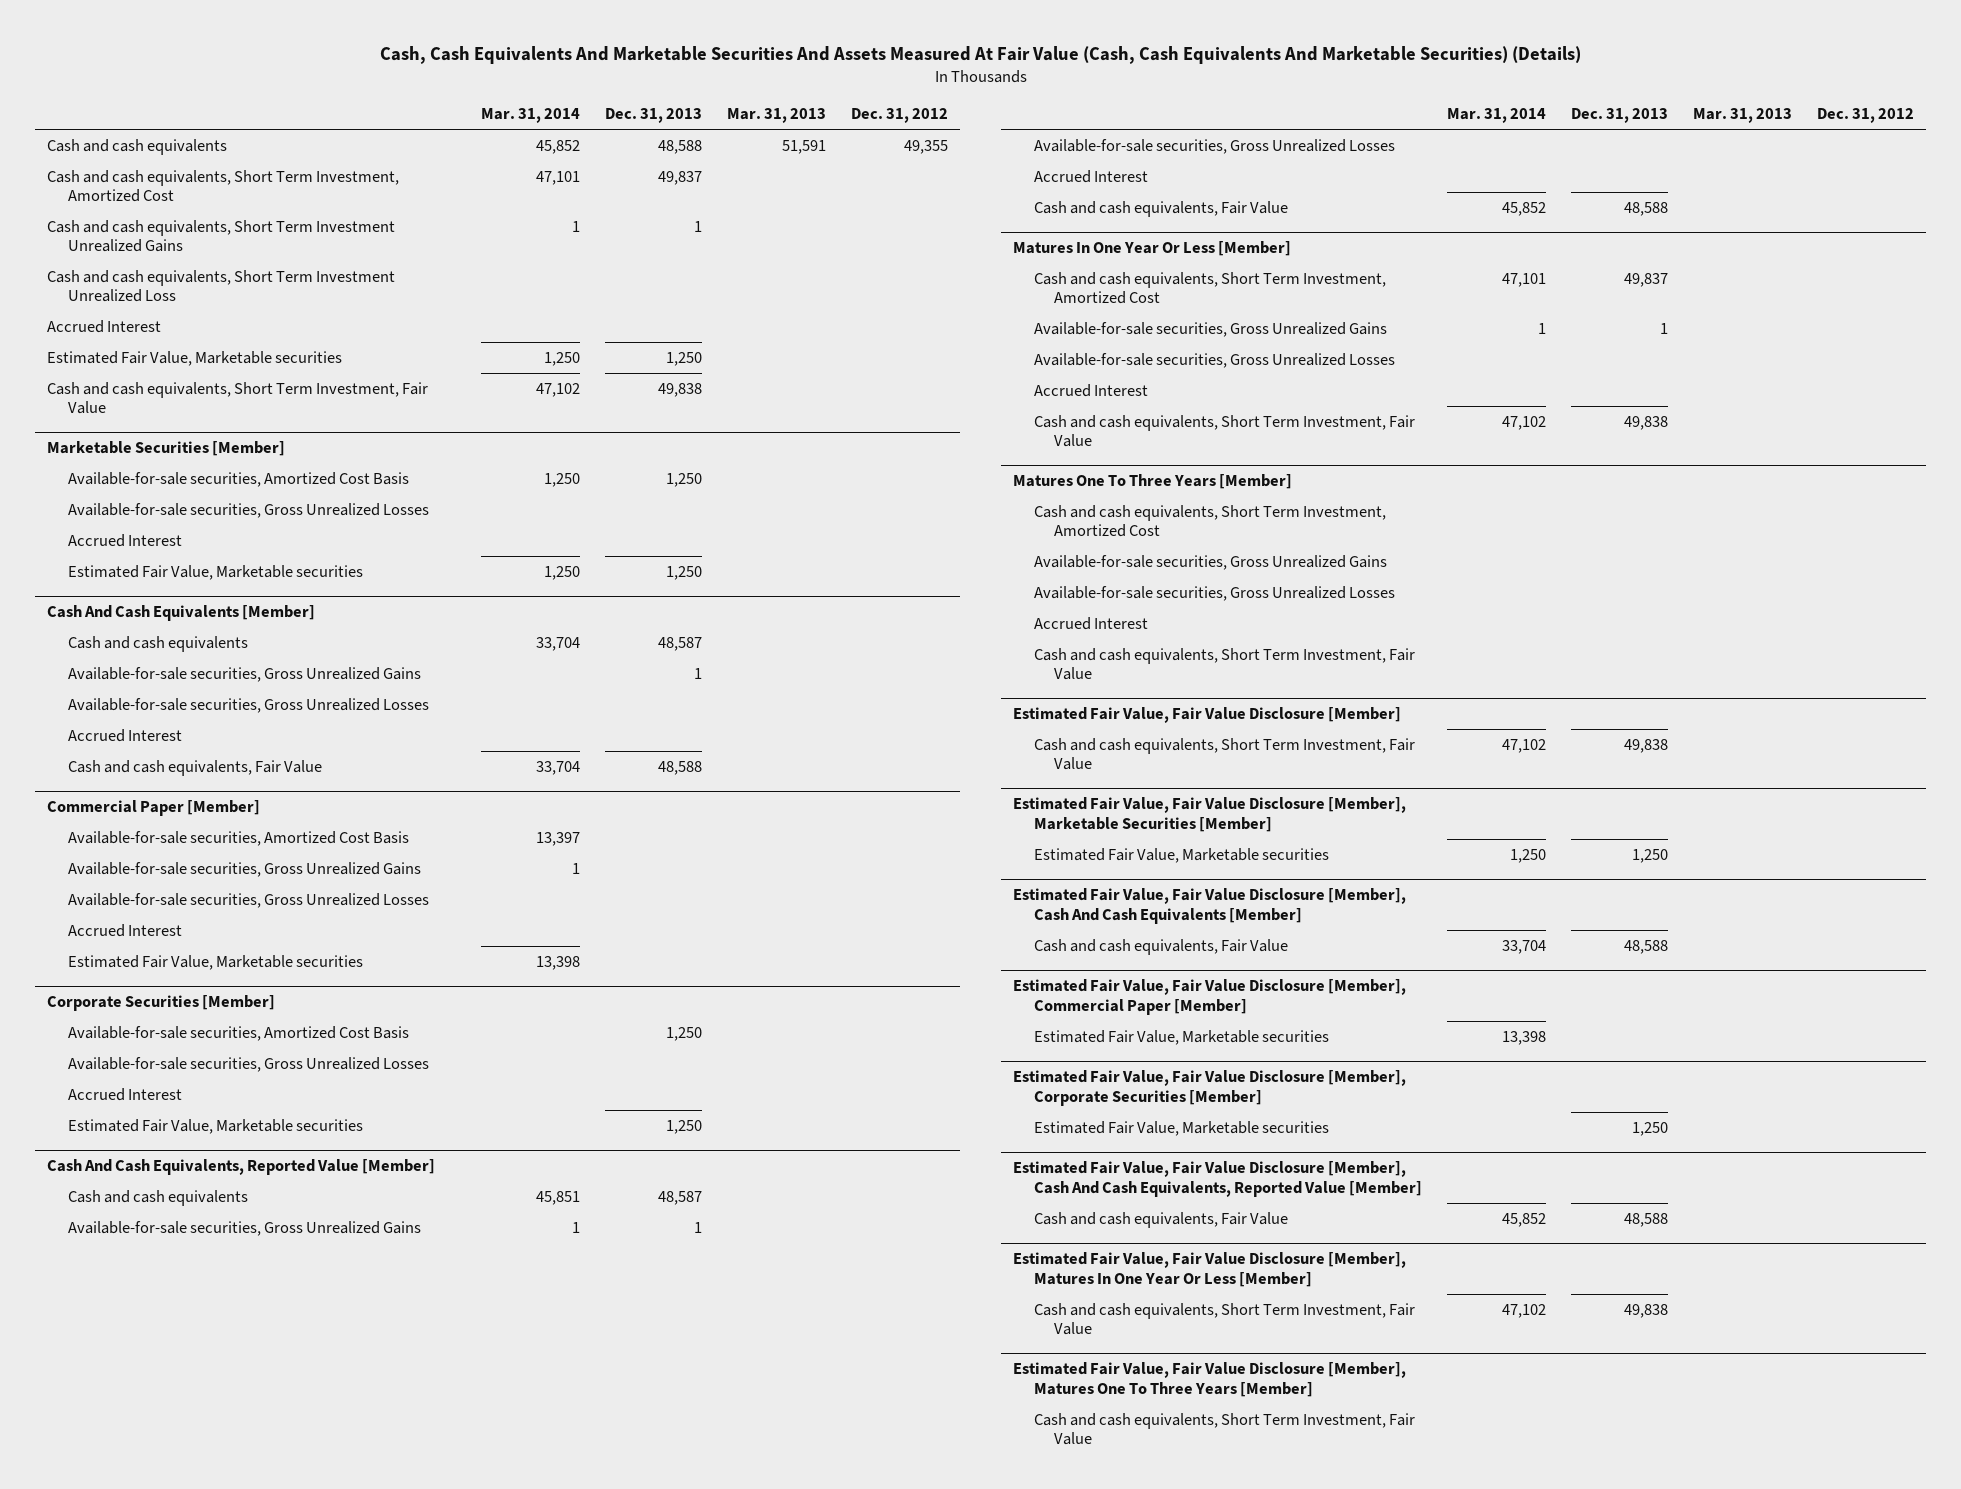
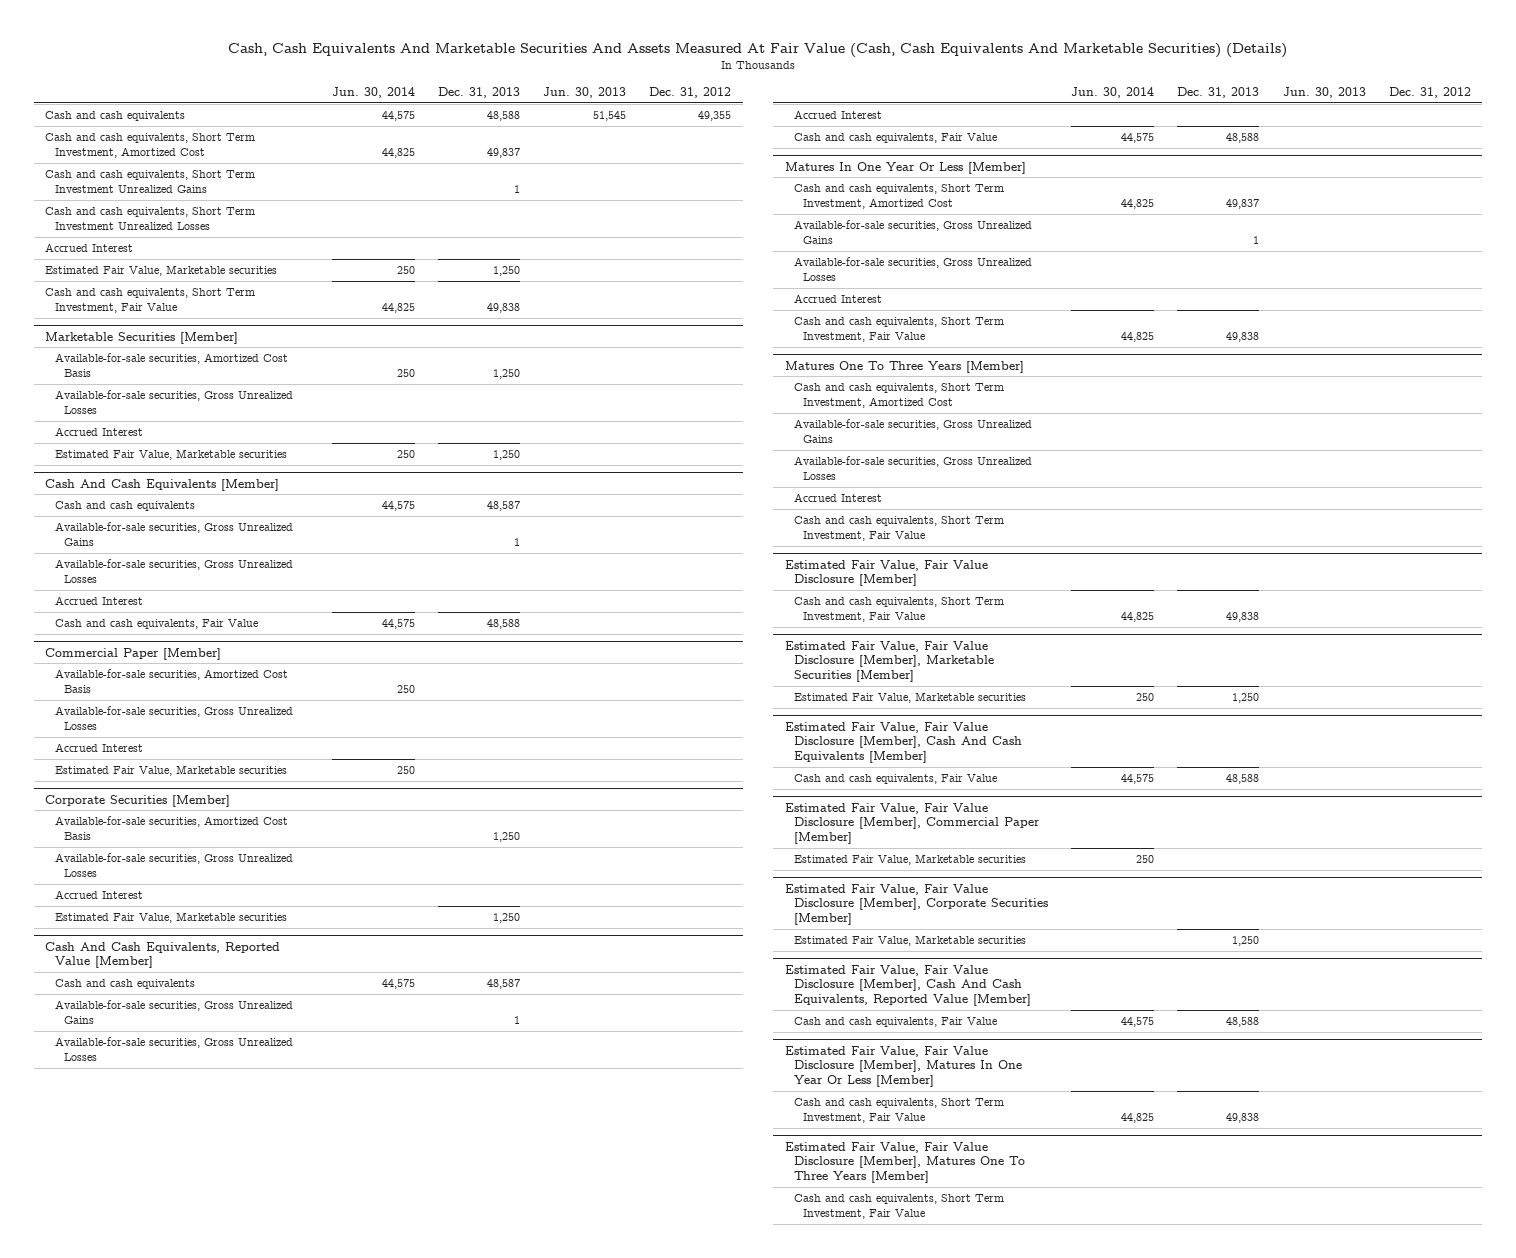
- | Mar. 31, 2014 | Dec. 31, 2013 | Mar. 31, 2013 | Dec. 31, 2012
+ | Jun. 30, 2014 | Dec. 31, 2013 | Jun. 30, 2013 | Dec. 31, 2012
- Cash and cash equivalents, Short Term Investment Unrealized Loss
+ Cash and cash equivalents, Short Term Investment Unrealized Losses
@ Commercial Paper [Member]
- Available-for-sale securities, Gross Unrealized Gains | 1 | | |

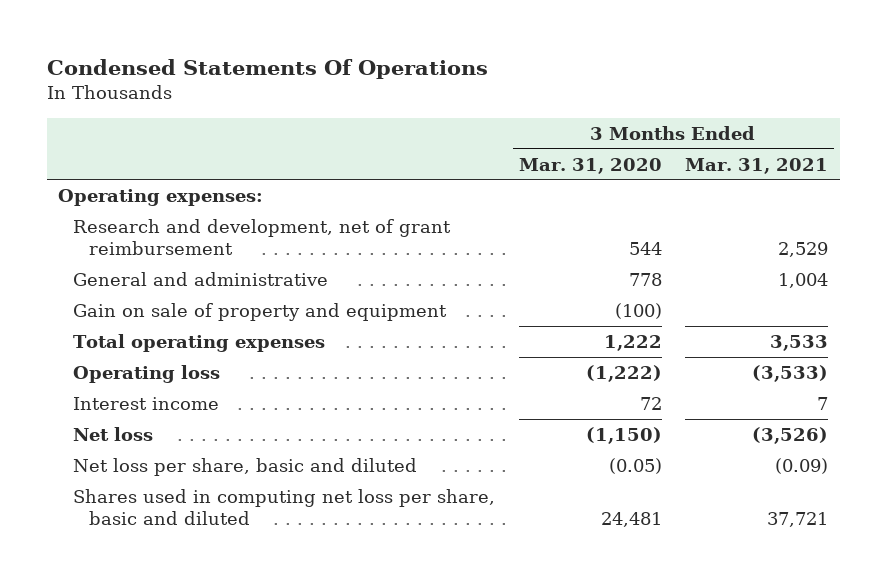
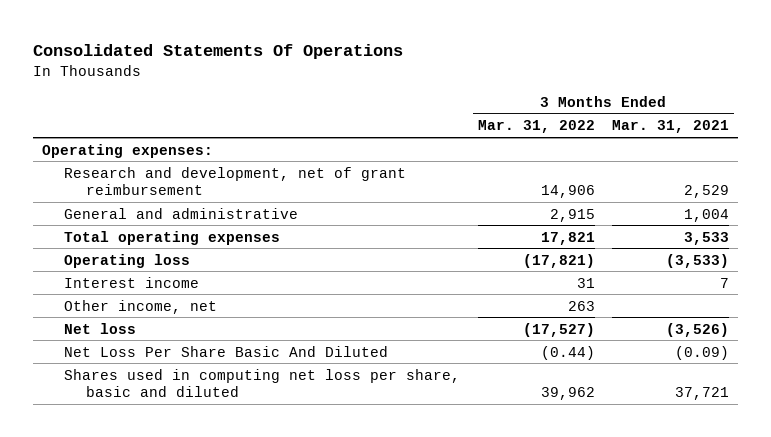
- Condensed Statements Of Operations
+ Consolidated Statements Of Operations
- | 3 Months Ended Mar. 31, 2020 | 3 Months Ended Mar. 31, 2021
+ | 3 Months Ended Mar. 31, 2022 | 3 Months Ended Mar. 31, 2021
- Gain on sale of property and equipment | (100) |
+ Other income, net | 263 |
- Net loss per share, basic and diluted | (0.05) | (0.09)
+ Net Loss Per Share Basic And Diluted | (0.44) | (0.09)

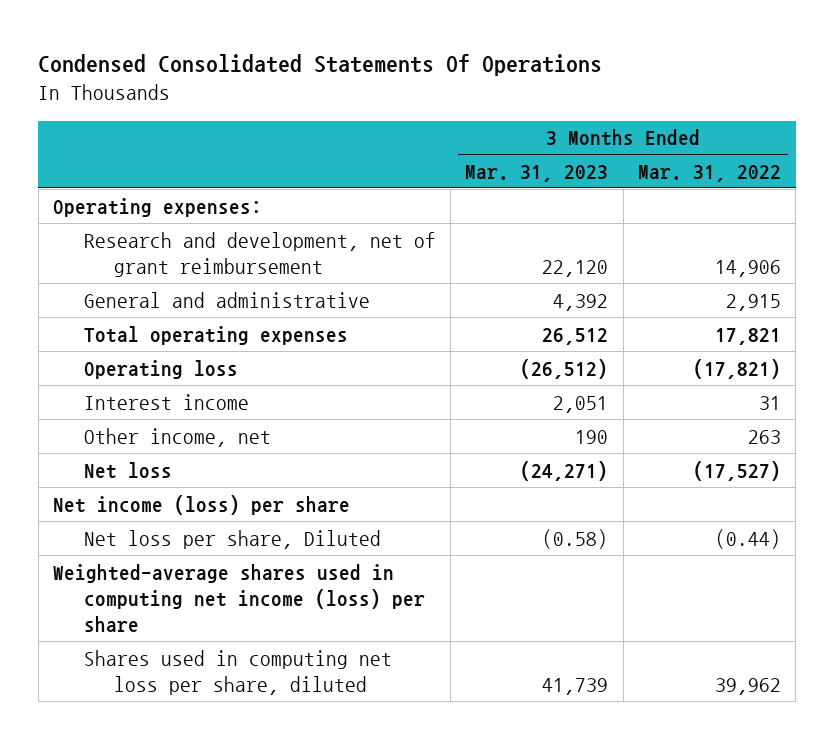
- Consolidated Statements Of Operations
+ Condensed Consolidated Statements Of Operations
- | 3 Months Ended Mar. 31, 2022 | 3 Months Ended Mar. 31, 2021
+ | 3 Months Ended Mar. 31, 2023 | 3 Months Ended Mar. 31, 2022
- Net Loss Per Share Basic And Diluted | (0.44) | (0.09)
- Shares used in computing net loss per share, basic and diluted | 39,962 | 37,721
+ Net income (loss) per share
+ Net loss per share, Diluted | (0.58) | (0.44)
+ Weighted-average shares used in computing net income (loss) per share
+ Shares used in computing net loss per share, diluted | 41,739 | 39,962

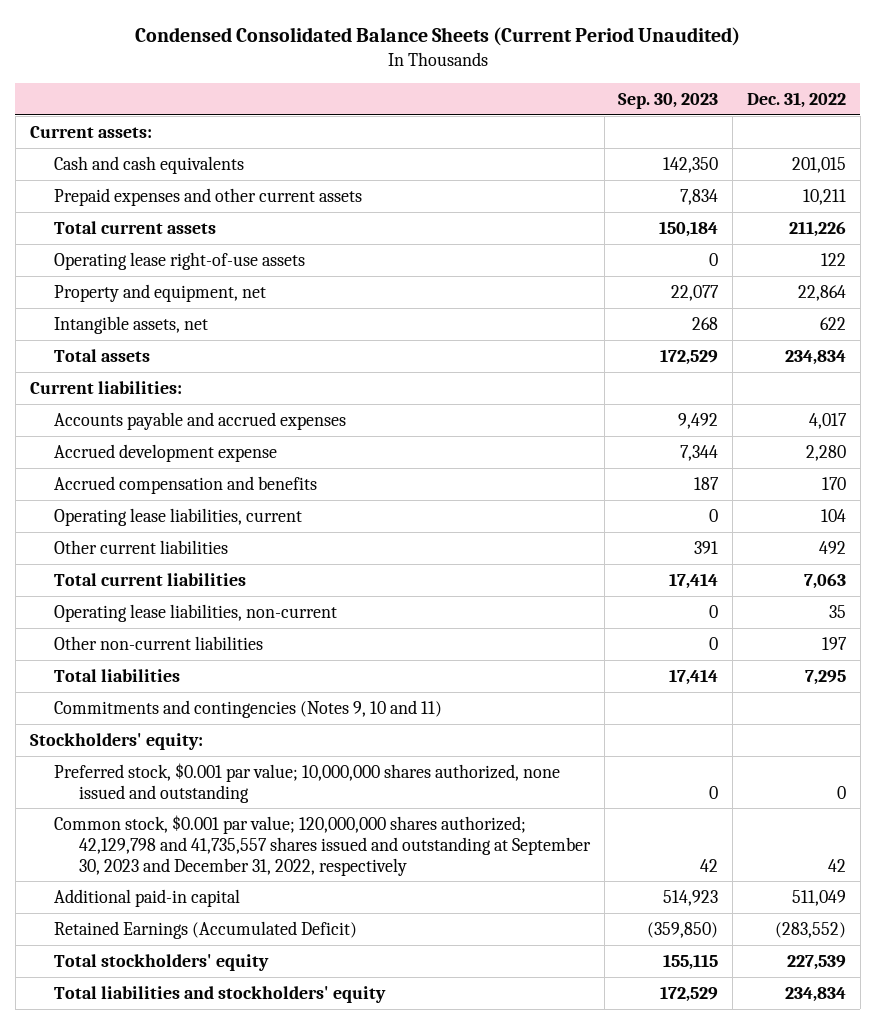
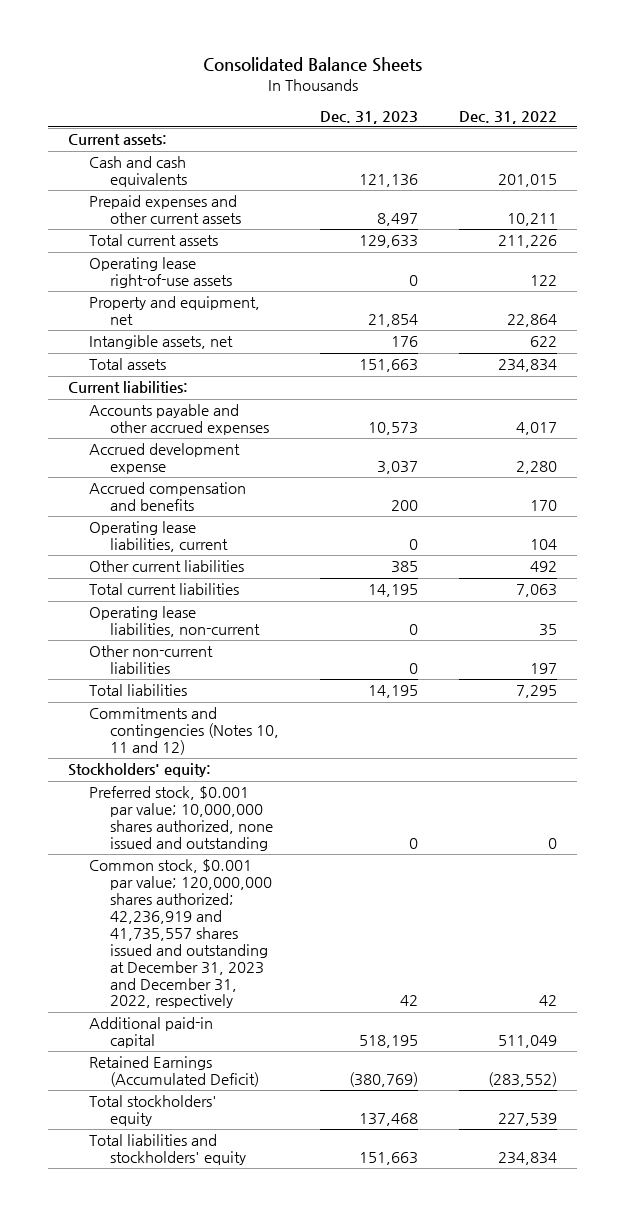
- Condensed Consolidated Balance Sheets (Current Period Unaudited)
+ Consolidated Balance Sheets
- | Sep. 30, 2023 | Dec. 31, 2022
+ | Dec. 31, 2023 | Dec. 31, 2022
- Accounts payable and accrued expenses | 9,492 | 4,017
+ Accounts payable and other accrued expenses | 10,573 | 4,017
- Commitments and contingencies (Notes 9, 10 and 11)
+ Commitments and contingencies (Notes 10, 11 and 12)
- Common stock, $0.001 par value; 120,000,000 shares authorized; 42,129,798 and 41,735,557 shares issued and outstanding at September 30, 2023 and December 31, 2022, respectively | 42 | 42
+ Common stock, $0.001 par value; 120,000,000 shares authorized; 42,236,919 and 41,735,557 shares issued and outstanding at December 31, 2023 and December 31, 2022, respectively | 42 | 42

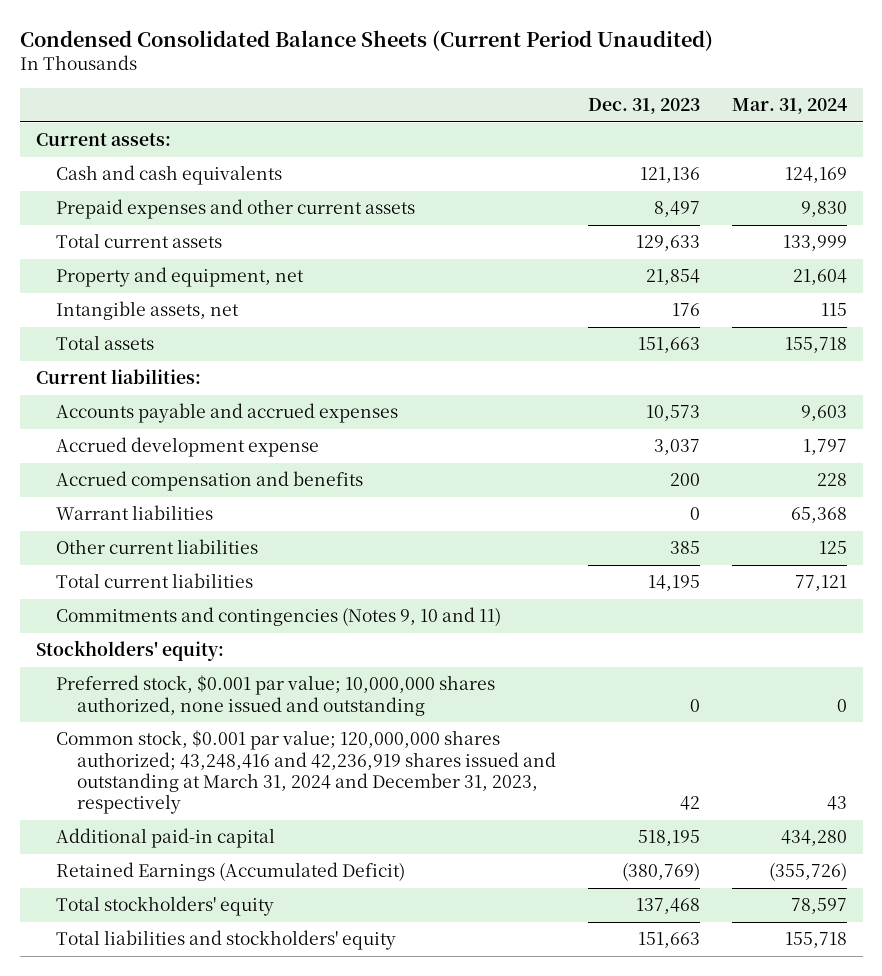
- Consolidated Balance Sheets
+ Condensed Consolidated Balance Sheets (Current Period Unaudited)
- | Dec. 31, 2023 | Dec. 31, 2022
+ | Dec. 31, 2023 | Mar. 31, 2024
- Operating lease right-of-use assets | 0 | 122
- Accounts payable and other accrued expenses | 10,573 | 4,017
+ Accounts payable and accrued expenses | 10,573 | 9,603
- Operating lease liabilities, current | 0 | 104
+ Warrant liabilities | 0 | 65,368
- Operating lease liabilities, non-current | 0 | 35
- Other non-current liabilities | 0 | 197
- Total liabilities | 14,195 | 7,295
- Commitments and contingencies (Notes 10, 11 and 12)
+ Commitments and contingencies (Notes 9, 10 and 11)
- Common stock, $0.001 par value; 120,000,000 shares authorized; 42,236,919 and 41,735,557 shares issued and outstanding at December 31, 2023 and December 31, 2022, respectively | 42 | 42
+ Common stock, $0.001 par value; 120,000,000 shares authorized; 43,248,416 and 42,236,919 shares issued and outstanding at March 31, 2024 and December 31, 2023, respectively | 42 | 43

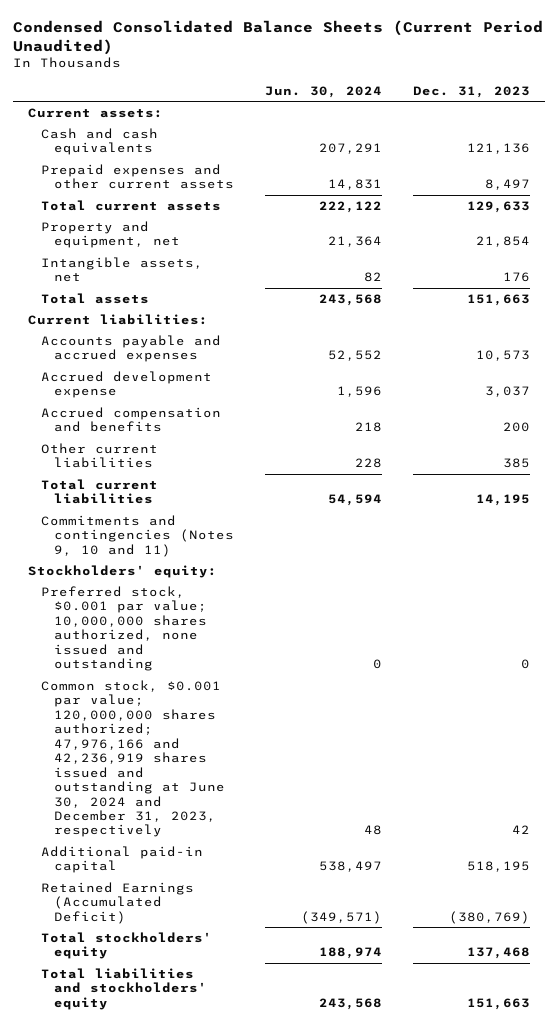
- | Dec. 31, 2023 | Mar. 31, 2024
+ | Jun. 30, 2024 | Dec. 31, 2023
- Warrant liabilities | 0 | 65,368
- Common stock, $0.001 par value; 120,000,000 shares authorized; 43,248,416 and 42,236,919 shares issued and outstanding at March 31, 2024 and December 31, 2023, respectively | 42 | 43
+ Common stock, $0.001 par value; 120,000,000 shares authorized; 47,976,166 and 42,236,919 shares issued and outstanding at June 30, 2024 and December 31, 2023, respectively | 48 | 42

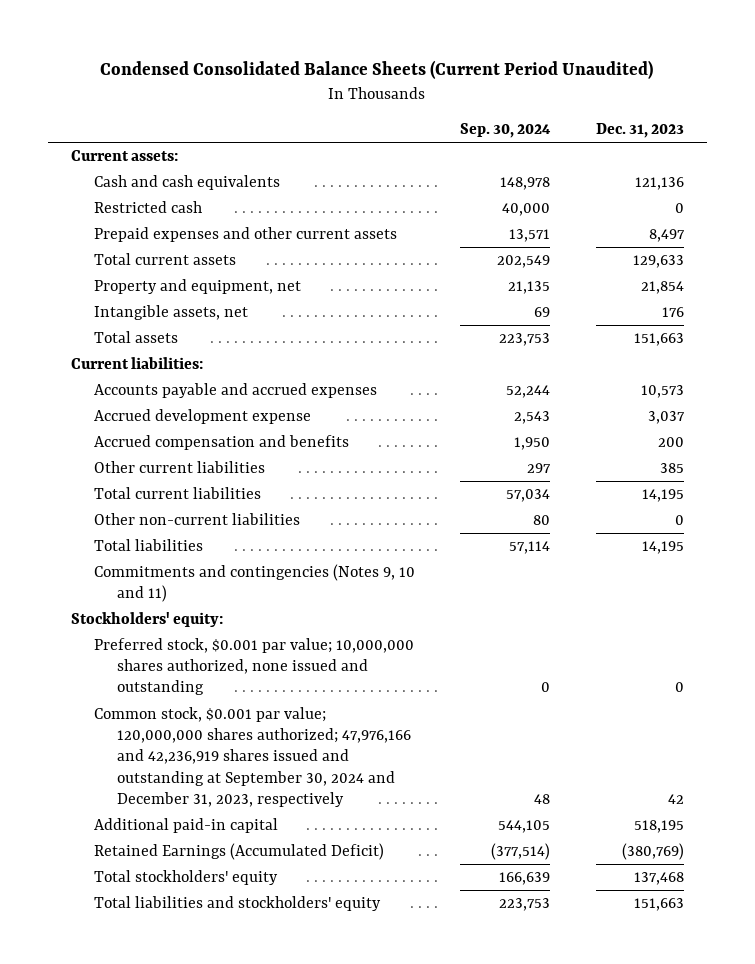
- | Jun. 30, 2024 | Dec. 31, 2023
+ | Sep. 30, 2024 | Dec. 31, 2023
+ Restricted cash | 40,000 | 0
+ Other non-current liabilities | 80 | 0
+ Total liabilities | 57,114 | 14,195
- Common stock, $0.001 par value; 120,000,000 shares authorized; 47,976,166 and 42,236,919 shares issued and outstanding at June 30, 2024 and December 31, 2023, respectively | 48 | 42
+ Common stock, $0.001 par value; 120,000,000 shares authorized; 47,976,166 and 42,236,919 shares issued and outstanding at September 30, 2024 and December 31, 2023, respectively | 48 | 42

